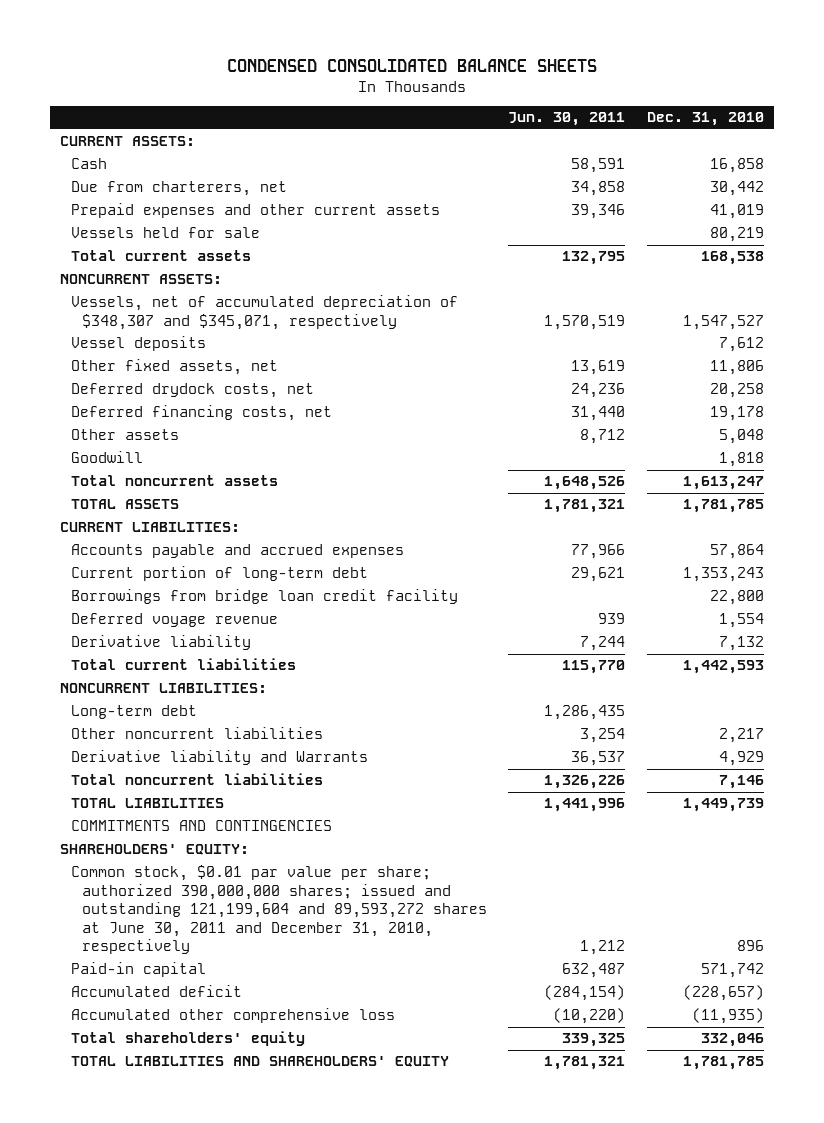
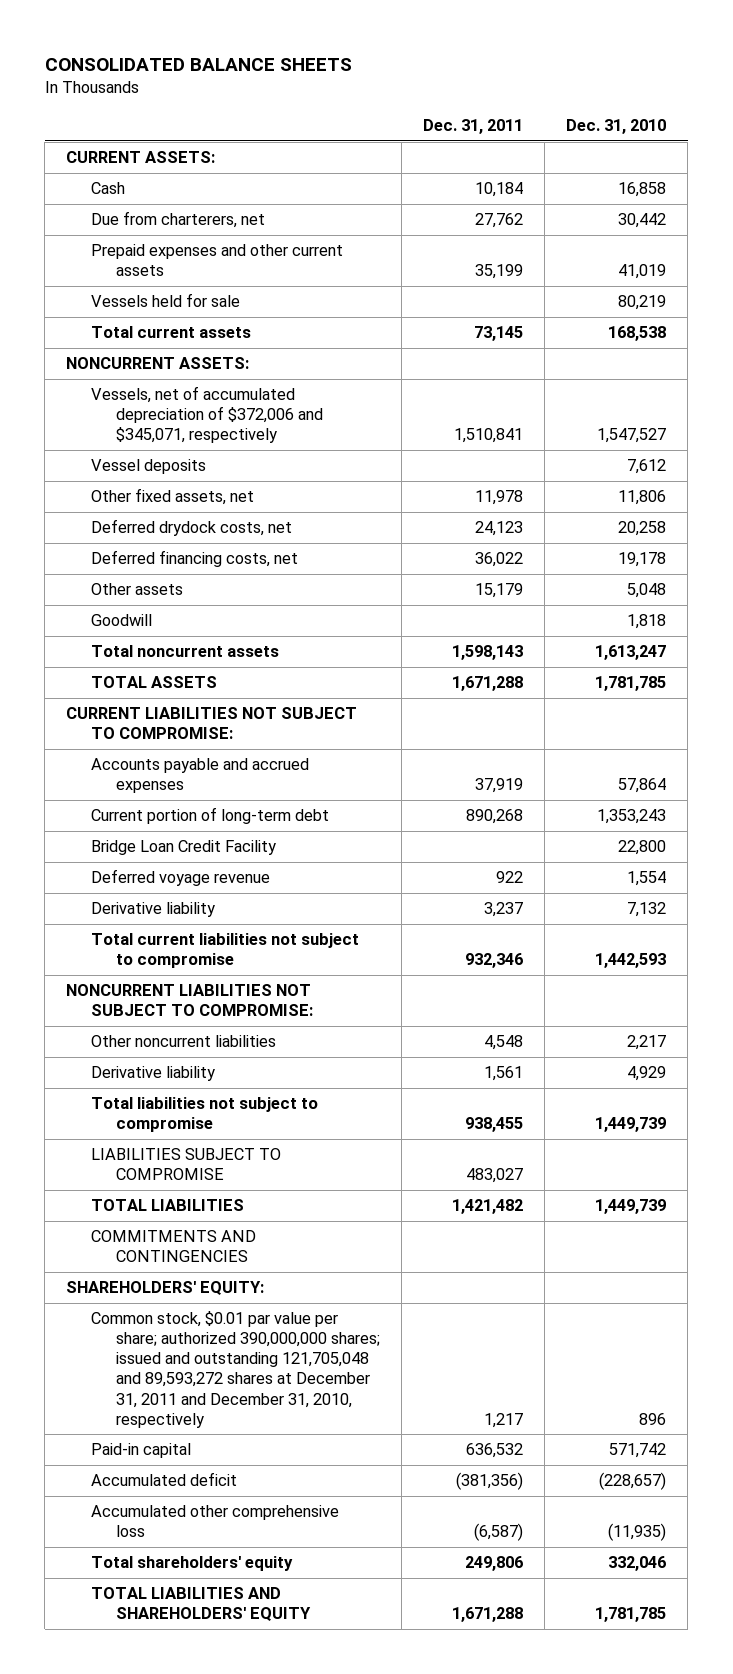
- CONDENSED CONSOLIDATED BALANCE SHEETS
+ CONSOLIDATED BALANCE SHEETS
- | Jun. 30, 2011 | Dec. 31, 2010
+ | Dec. 31, 2011 | Dec. 31, 2010
- Vessels, net of accumulated depreciation of $348,307 and $345,071, respectively | 1,570,519 | 1,547,527
+ Vessels, net of accumulated depreciation of $372,006 and $345,071, respectively | 1,510,841 | 1,547,527
- CURRENT LIABILITIES:
+ CURRENT LIABILITIES NOT SUBJECT TO COMPROMISE:
- Borrowings from bridge loan credit facility | | 22,800
+ Bridge Loan Credit Facility | | 22,800
- Total current liabilities | 115,770 | 1,442,593
- NONCURRENT LIABILITIES:
- Long-term debt | 1,286,435 |
+ Total current liabilities not subject to compromise | 932,346 | 1,442,593
+ NONCURRENT LIABILITIES NOT SUBJECT TO COMPROMISE:
- Derivative liability and Warrants | 36,537 | 4,929
- Total noncurrent liabilities | 1,326,226 | 7,146
+ Derivative liability | 1,561 | 4,929
+ Total liabilities not subject to compromise | 938,455 | 1,449,739
+ LIABILITIES SUBJECT TO COMPROMISE | 483,027 |
- Common stock, $0.01 par value per share; authorized 390,000,000 shares; issued and outstanding 121,199,604 and 89,593,272 shares at June 30, 2011 and December 31, 2010, respectively | 1,212 | 896
+ Common stock, $0.01 par value per share; authorized 390,000,000 shares; issued and outstanding 121,705,048 and 89,593,272 shares at December 31, 2011 and December 31, 2010, respectively | 1,217 | 896

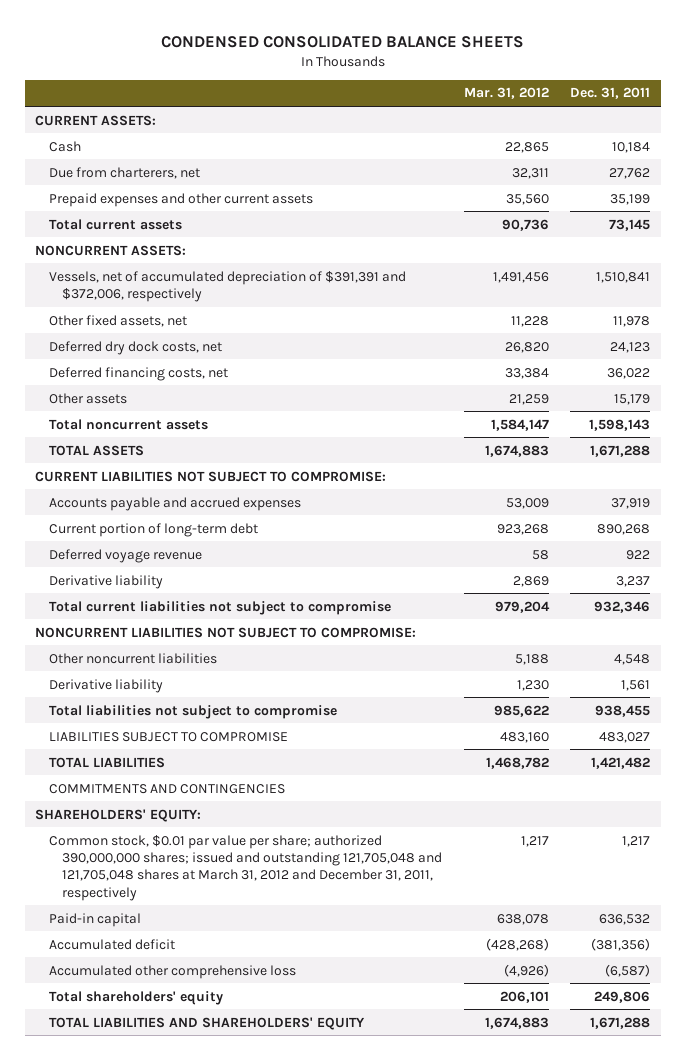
- CONSOLIDATED BALANCE SHEETS
+ CONDENSED CONSOLIDATED BALANCE SHEETS
- | Dec. 31, 2011 | Dec. 31, 2010
+ | Mar. 31, 2012 | Dec. 31, 2011
- Vessels held for sale | | 80,219
- Vessels, net of accumulated depreciation of $372,006 and $345,071, respectively | 1,510,841 | 1,547,527
- Vessel deposits | | 7,612
+ Vessels, net of accumulated depreciation of $391,391 and $372,006, respectively | 1,491,456 | 1,510,841
- Deferred drydock costs, net | 24,123 | 20,258
+ Deferred dry dock costs, net | 26,820 | 24,123
- Goodwill | | 1,818
- Bridge Loan Credit Facility | | 22,800
- Common stock, $0.01 par value per share; authorized 390,000,000 shares; issued and outstanding 121,705,048 and 89,593,272 shares at December 31, 2011 and December 31, 2010, respectively | 1,217 | 896
+ Common stock, $0.01 par value per share; authorized 390,000,000 shares; issued and outstanding 121,705,048 and 121,705,048 shares at March 31, 2012 and December 31, 2011, respectively | 1,217 | 1,217

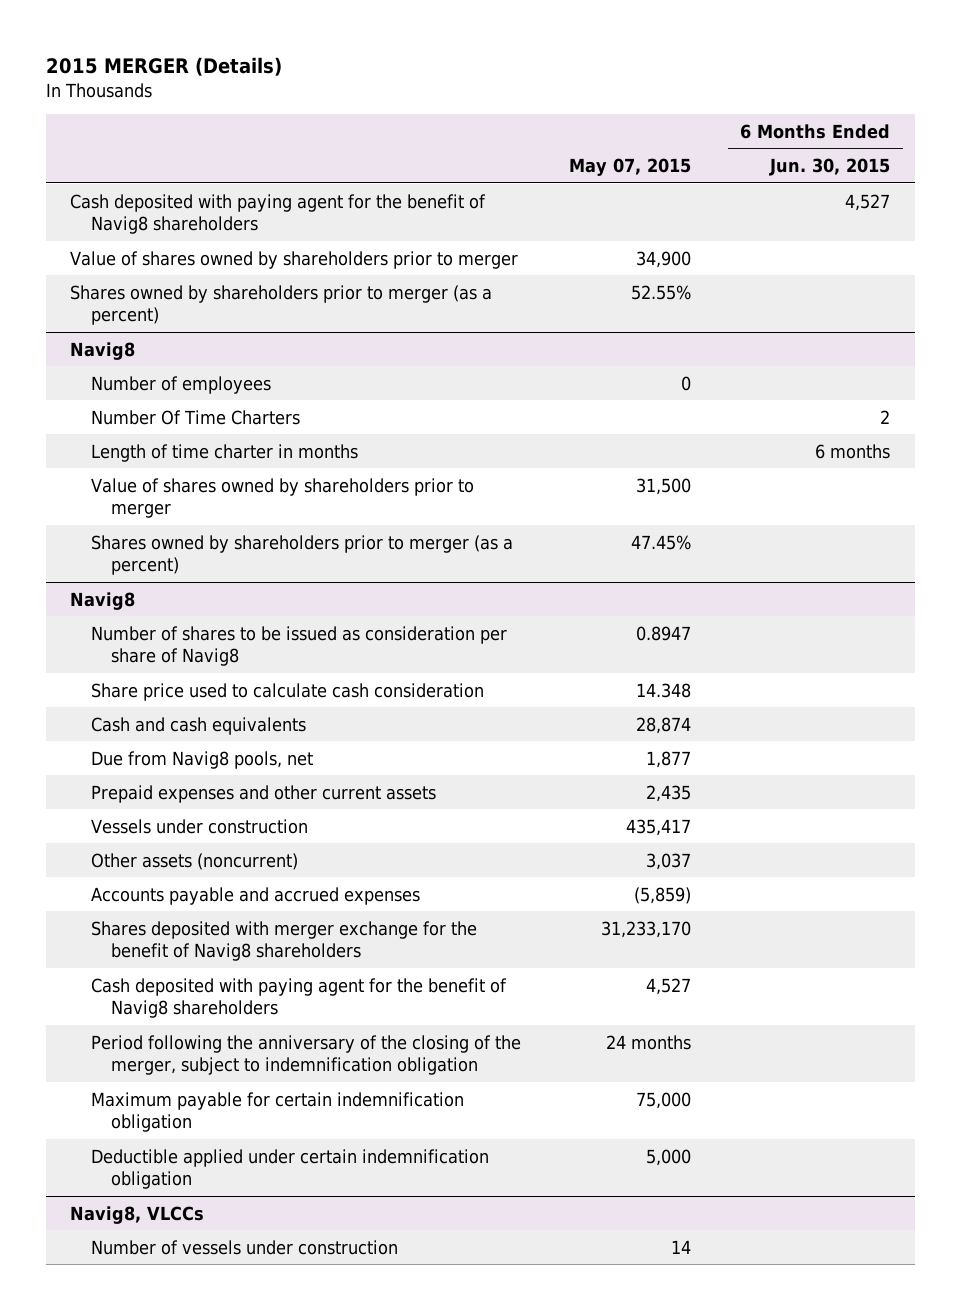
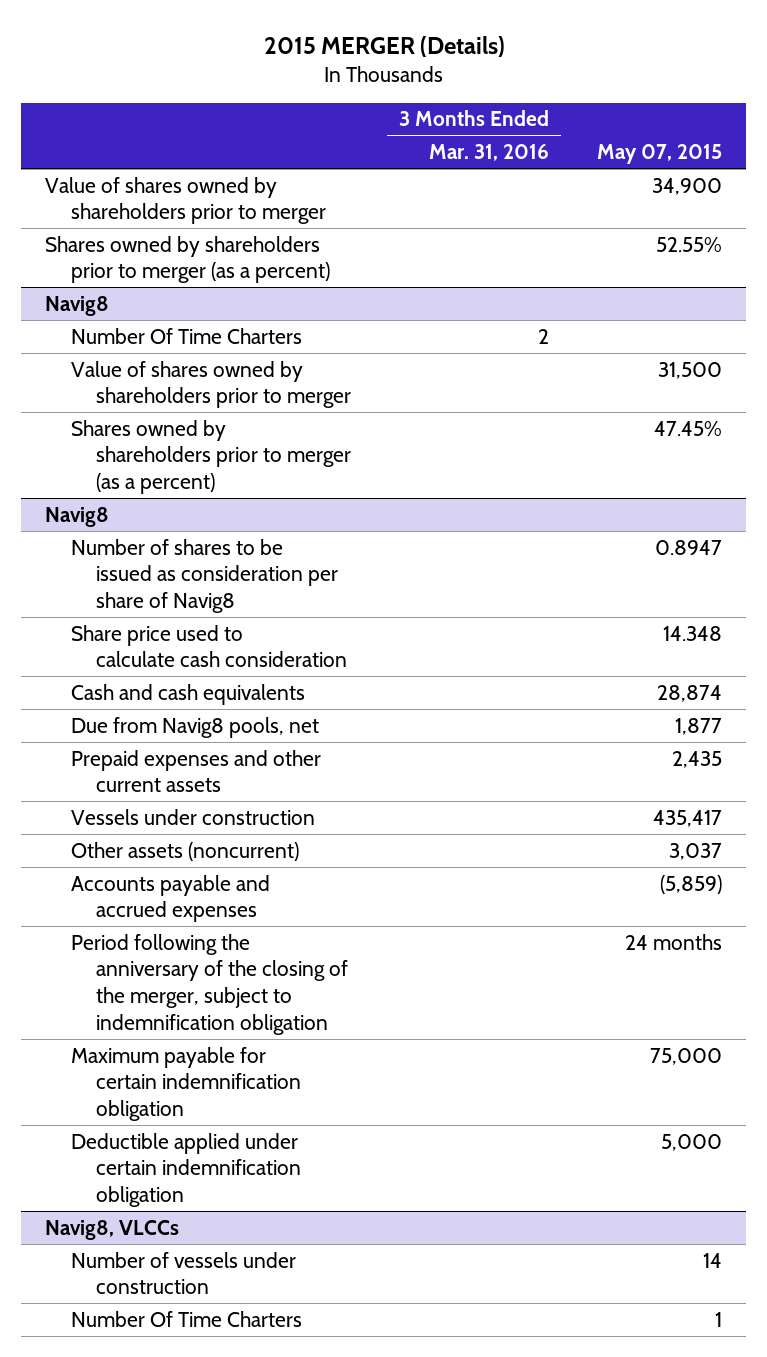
- | May 07, 2015 | 6 Months Ended Jun. 30, 2015
+ | 3 Months Ended Mar. 31, 2016 | May 07, 2015
- Cash deposited with paying agent for the benefit of Navig8 shareholders | | 4,527
@ Navig8
- Number of employees | 0 |
- Length of time charter in months | | 6 months
- Shares deposited with merger exchange for the benefit of Navig8 shareholders | 31,233,170 |
- Cash deposited with paying agent for the benefit of Navig8 shareholders | 4,527 |
@ Navig8, VLCCs
+ Number Of Time Charters | | 1

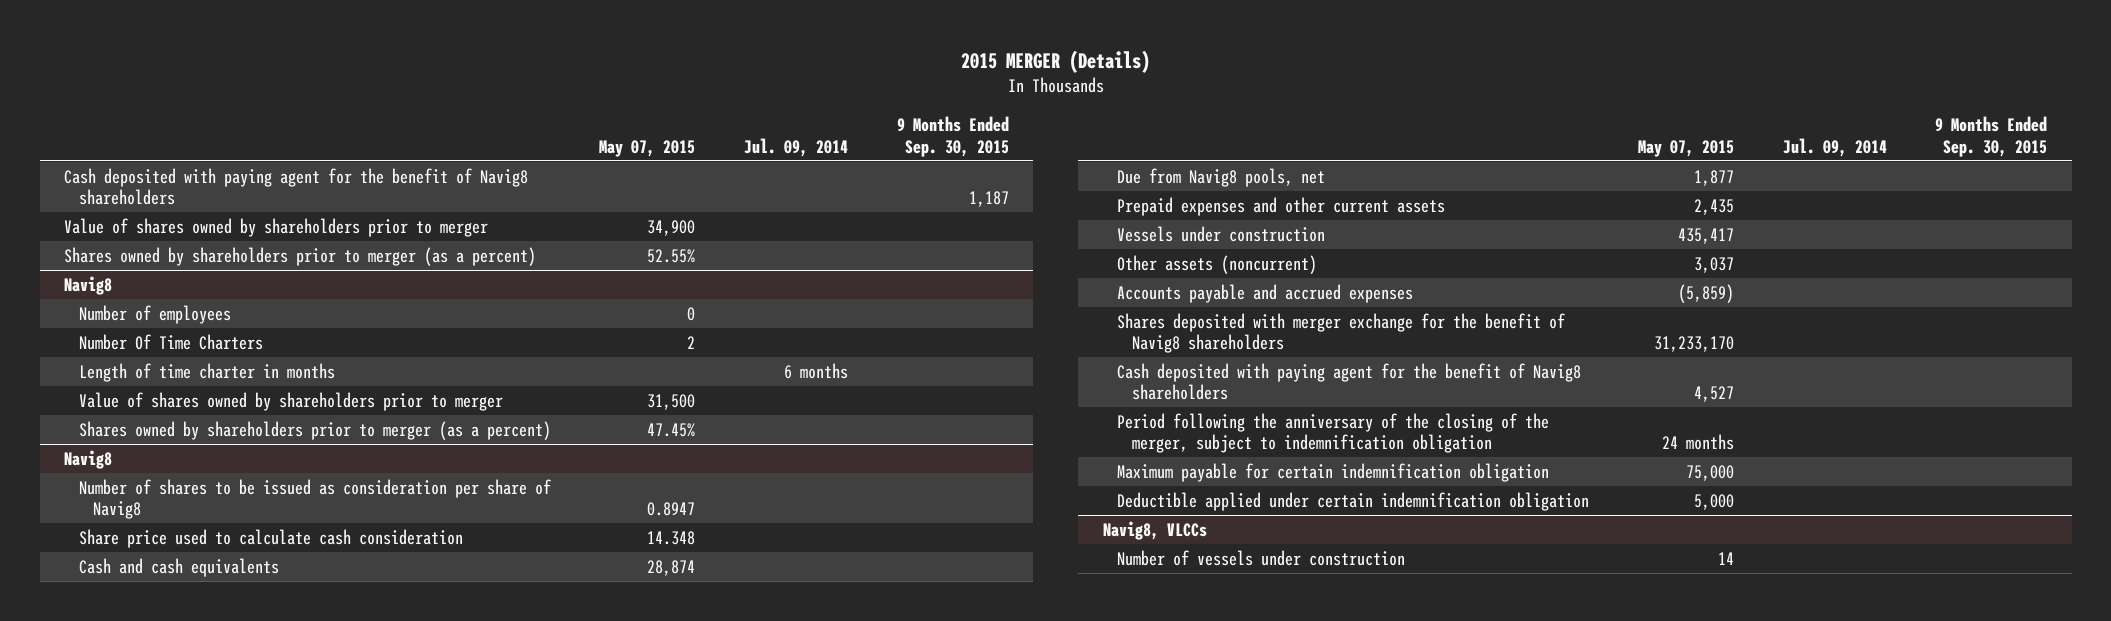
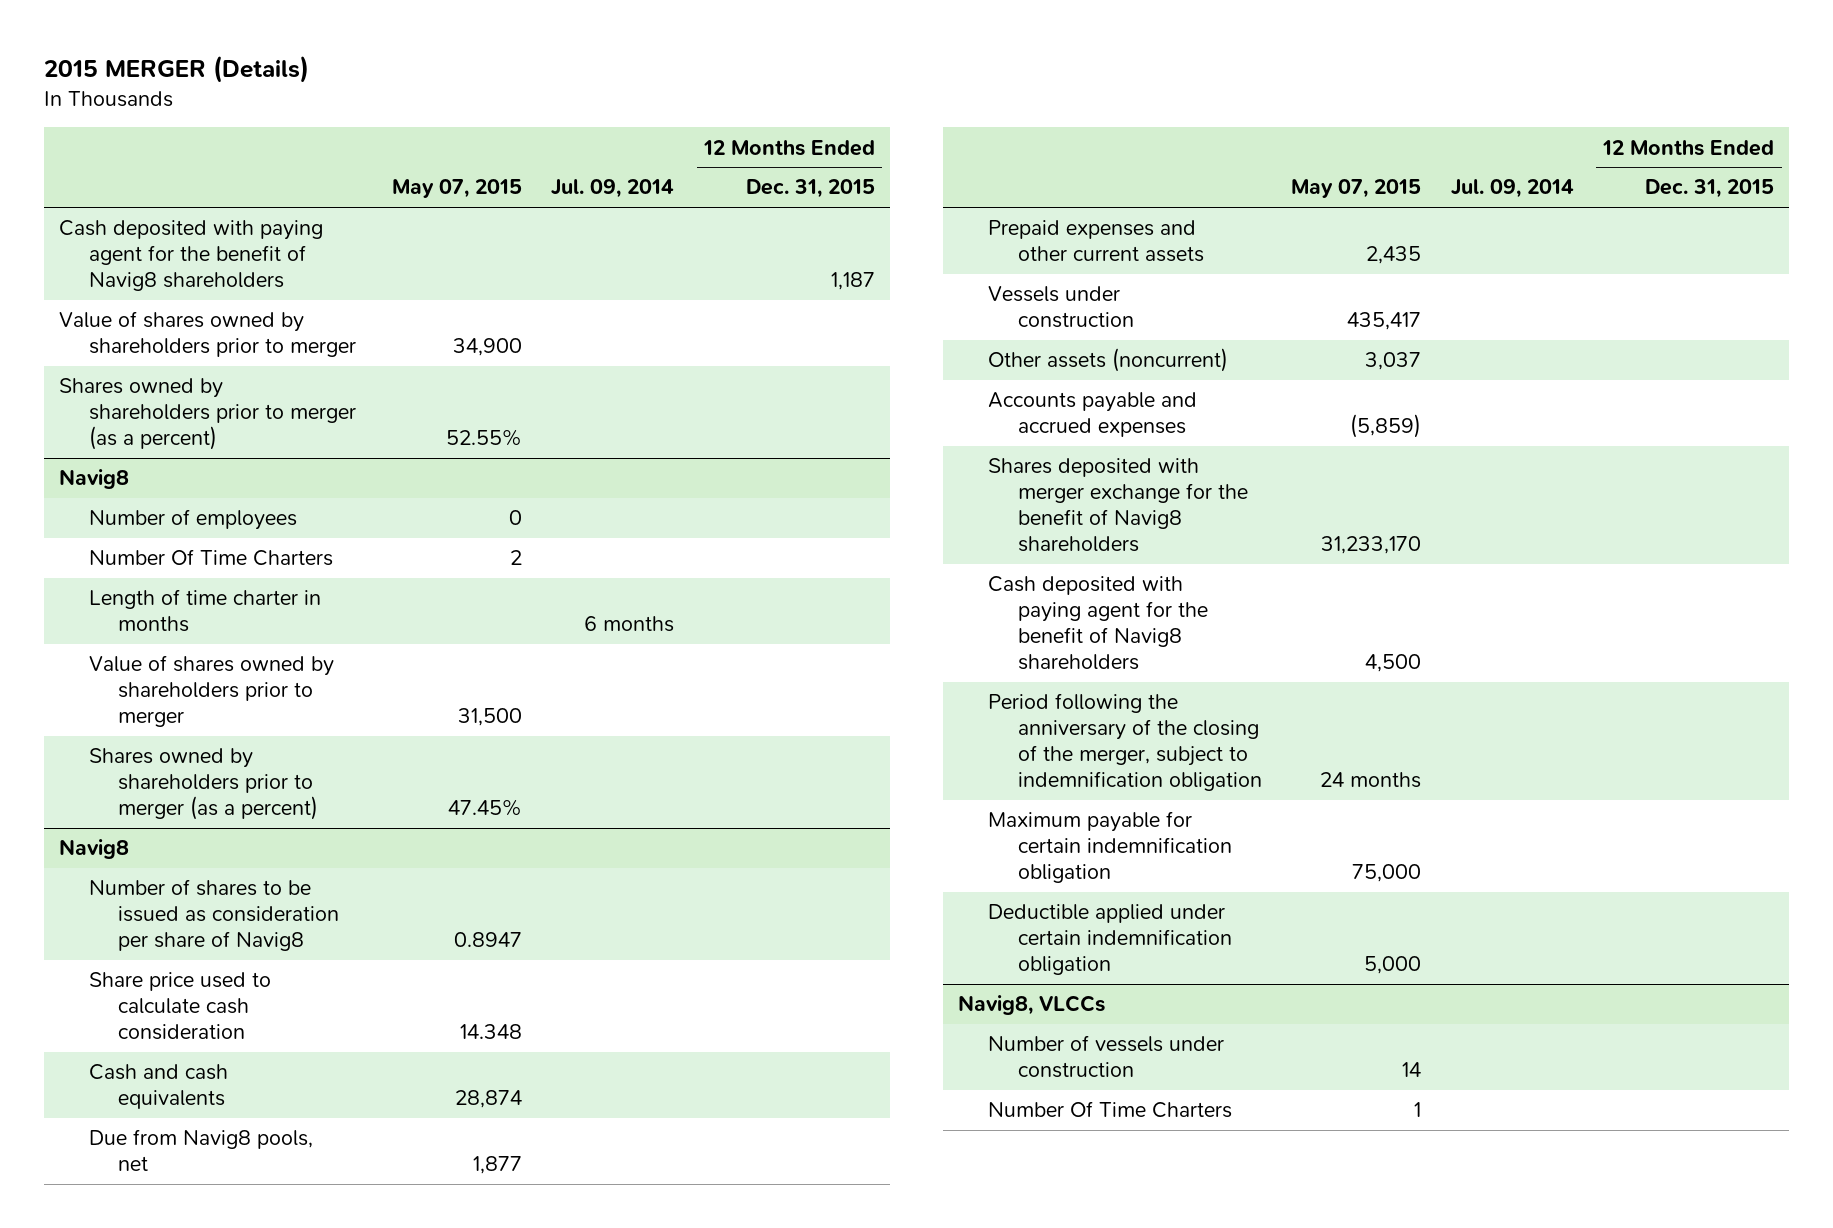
- | May 07, 2015 | Jul. 09, 2014 | 9 Months Ended Sep. 30, 2015
+ | May 07, 2015 | Jul. 09, 2014 | 12 Months Ended Dec. 31, 2015
@ Navig8
- Cash deposited with paying agent for the benefit of Navig8 shareholders | 4,527 | |
+ Cash deposited with paying agent for the benefit of Navig8 shareholders | 4,500 | |
@ Navig8, VLCCs
+ Number Of Time Charters | 1 | |

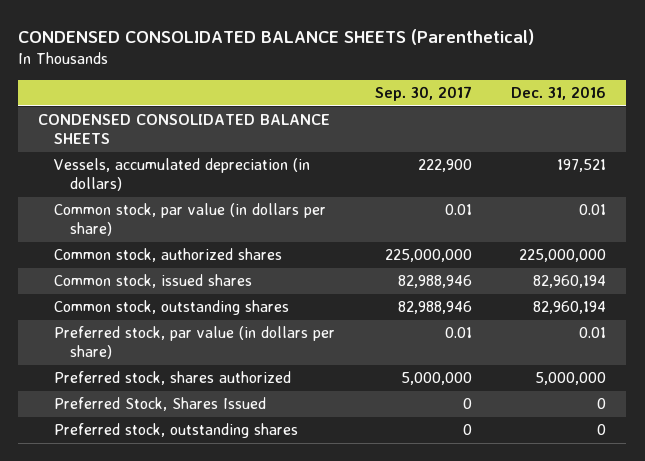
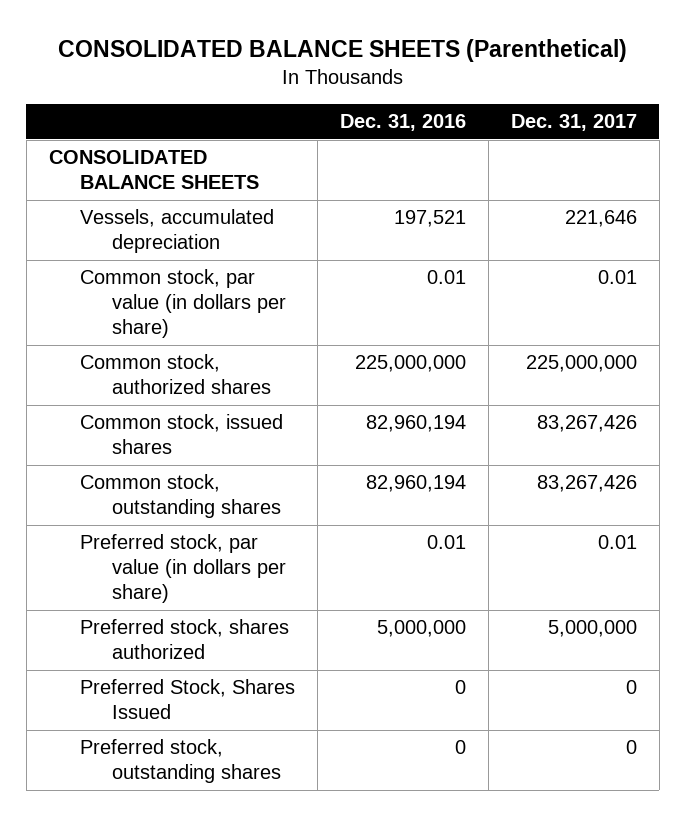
- CONDENSED CONSOLIDATED BALANCE SHEETS (Parenthetical)
+ CONSOLIDATED BALANCE SHEETS (Parenthetical)
- | Sep. 30, 2017 | Dec. 31, 2016
+ | Dec. 31, 2016 | Dec. 31, 2017
- CONDENSED CONSOLIDATED BALANCE SHEETS
- Vessels, accumulated depreciation (in dollars) | 222,900 | 197,521
+ CONSOLIDATED BALANCE SHEETS
+ Vessels, accumulated depreciation | 197,521 | 221,646

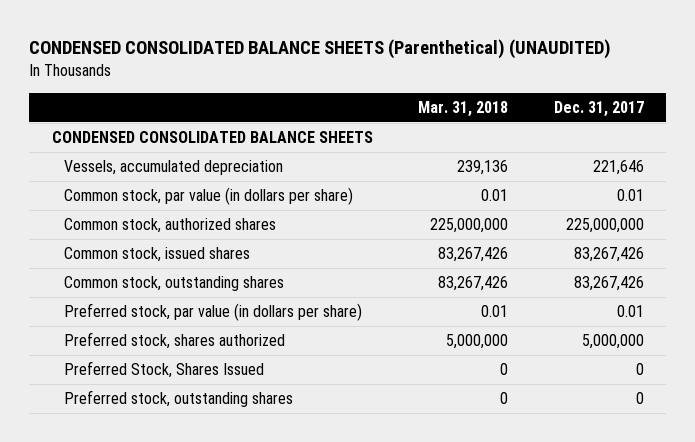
- CONSOLIDATED BALANCE SHEETS (Parenthetical)
+ CONDENSED CONSOLIDATED BALANCE SHEETS (Parenthetical) (UNAUDITED)
- | Dec. 31, 2016 | Dec. 31, 2017
+ | Mar. 31, 2018 | Dec. 31, 2017
- CONSOLIDATED BALANCE SHEETS
+ CONDENSED CONSOLIDATED BALANCE SHEETS

